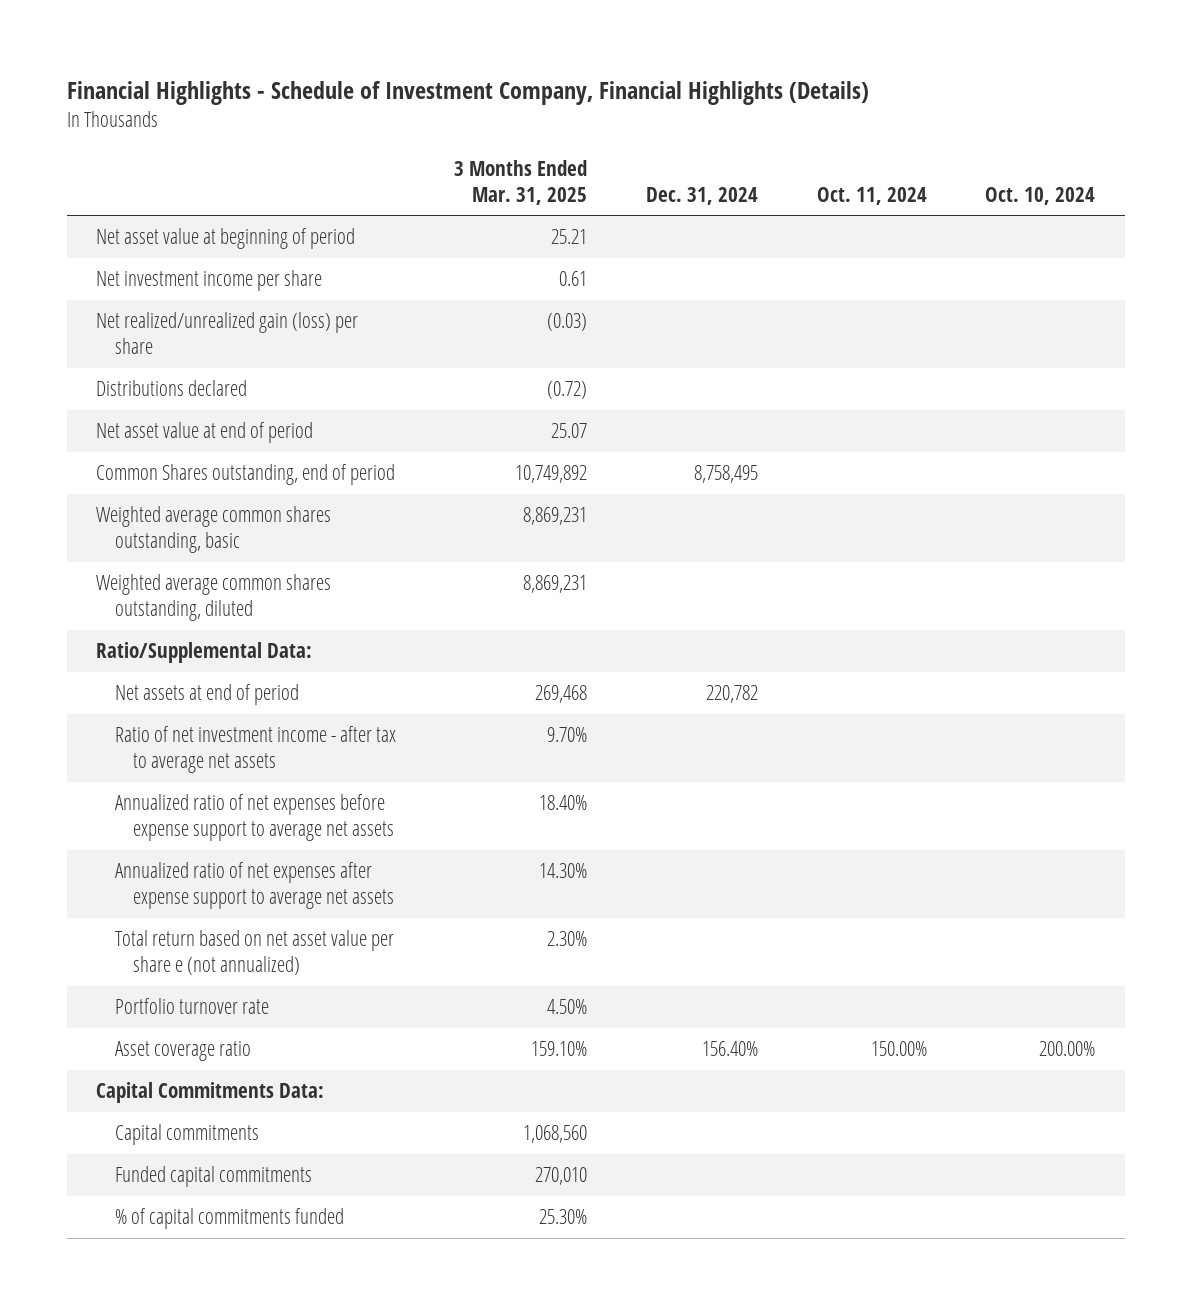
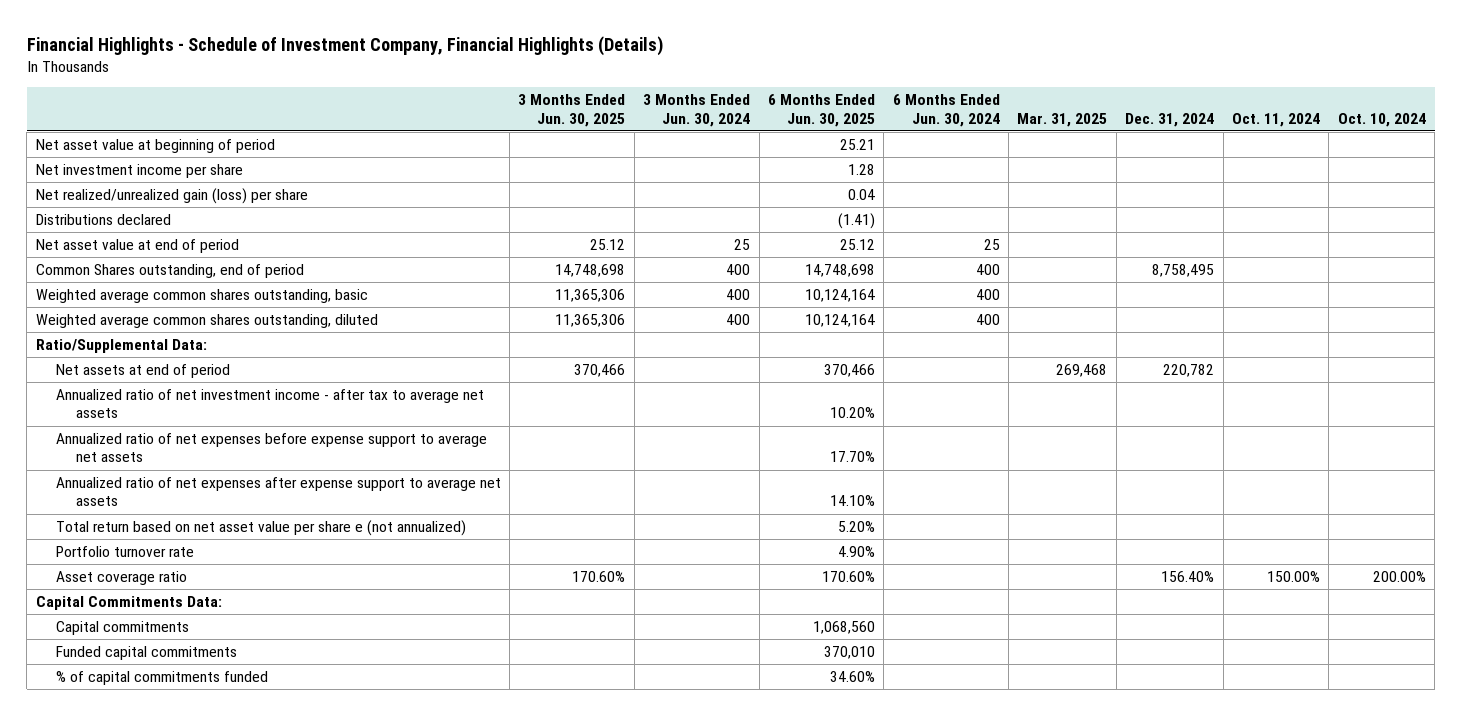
- | 3 Months Ended Mar. 31, 2025 | Dec. 31, 2024 | Oct. 11, 2024 | Oct. 10, 2024
+ | 3 Months Ended Jun. 30, 2025 | 3 Months Ended Jun. 30, 2024 | 6 Months Ended Jun. 30, 2025 | 6 Months Ended Jun. 30, 2024 | Mar. 31, 2025 | Dec. 31, 2024 | Oct. 11, 2024 | Oct. 10, 2024
- Ratio of net investment income - after tax to average net assets | 9.70% | | |
+ Annualized ratio of net investment income - after tax to average net assets | | | 10.20% | | | | |

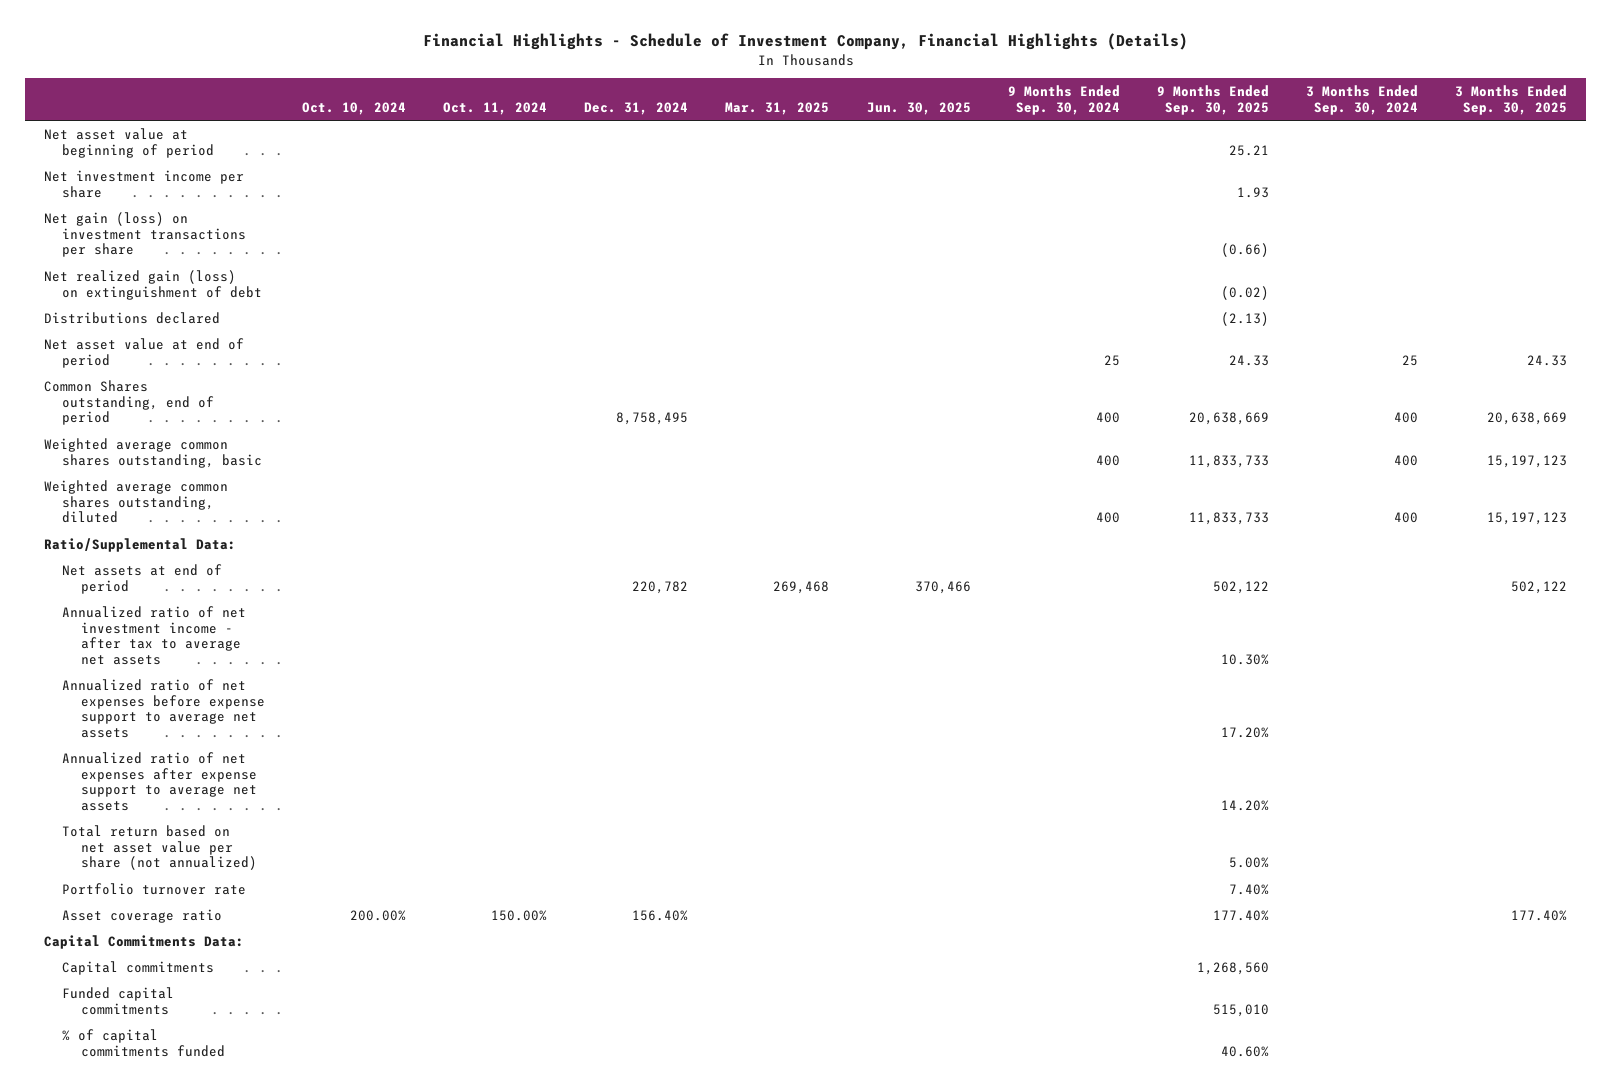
- | 3 Months Ended Jun. 30, 2025 | 3 Months Ended Jun. 30, 2024 | 6 Months Ended Jun. 30, 2025 | 6 Months Ended Jun. 30, 2024 | Mar. 31, 2025 | Dec. 31, 2024 | Oct. 11, 2024 | Oct. 10, 2024
+ | Oct. 10, 2024 | Oct. 11, 2024 | Dec. 31, 2024 | Mar. 31, 2025 | Jun. 30, 2025 | 9 Months Ended Sep. 30, 2024 | 9 Months Ended Sep. 30, 2025 | 3 Months Ended Sep. 30, 2024 | 3 Months Ended Sep. 30, 2025
- Net realized/unrealized gain (loss) per share | | | 0.04 | | | | |
+ Net gain (loss) on investment transactions per share | | | | | | | (0.66) | |
+ Net realized gain (loss) on extinguishment of debt | | | | | | | (0.02) | |
- Total return based on net asset value per share e (not annualized) | | | 5.20% | | | | |
+ Total return based on net asset value per share (not annualized) | | | | | | | 5.00% | |

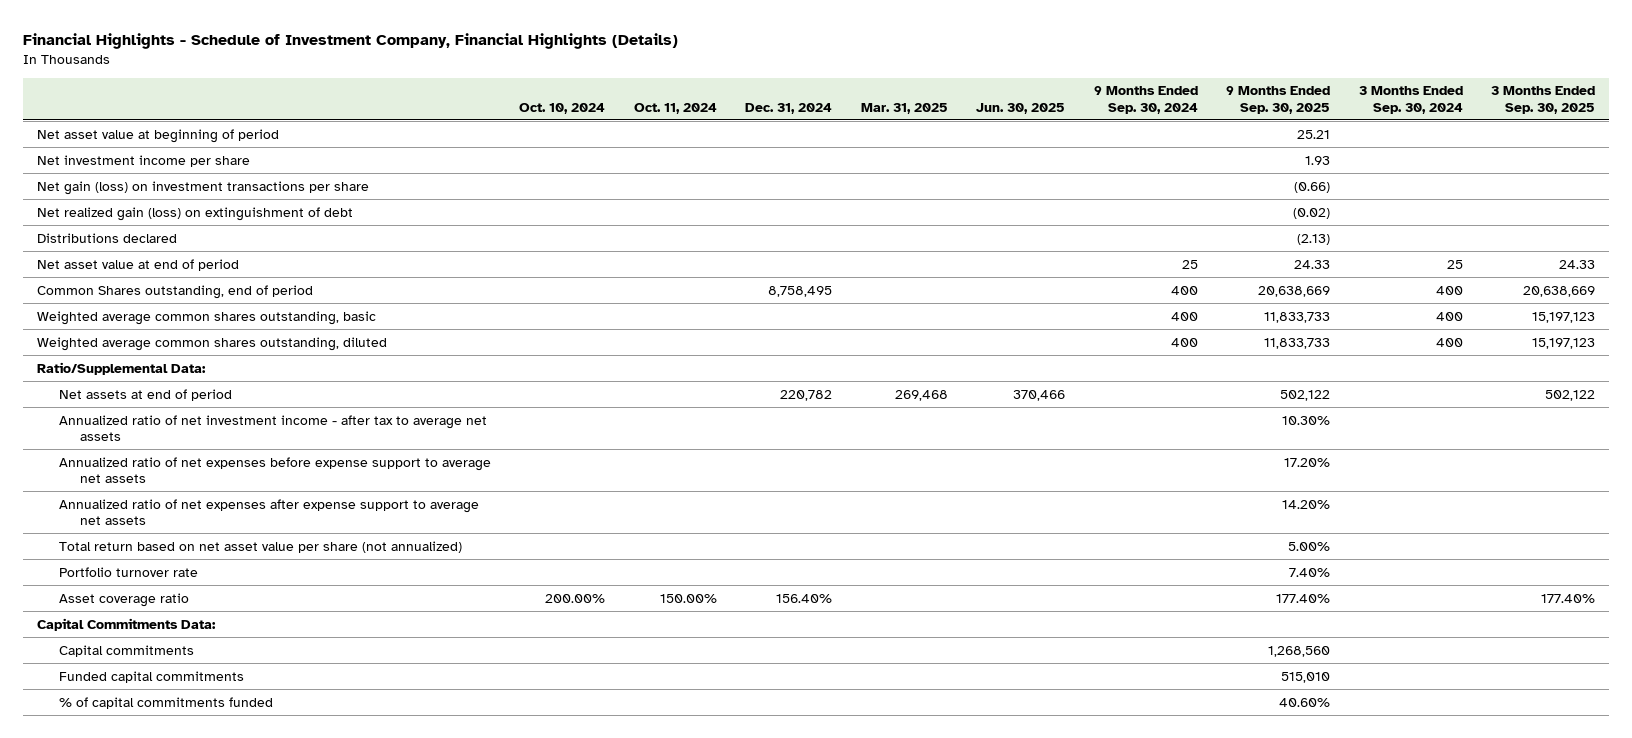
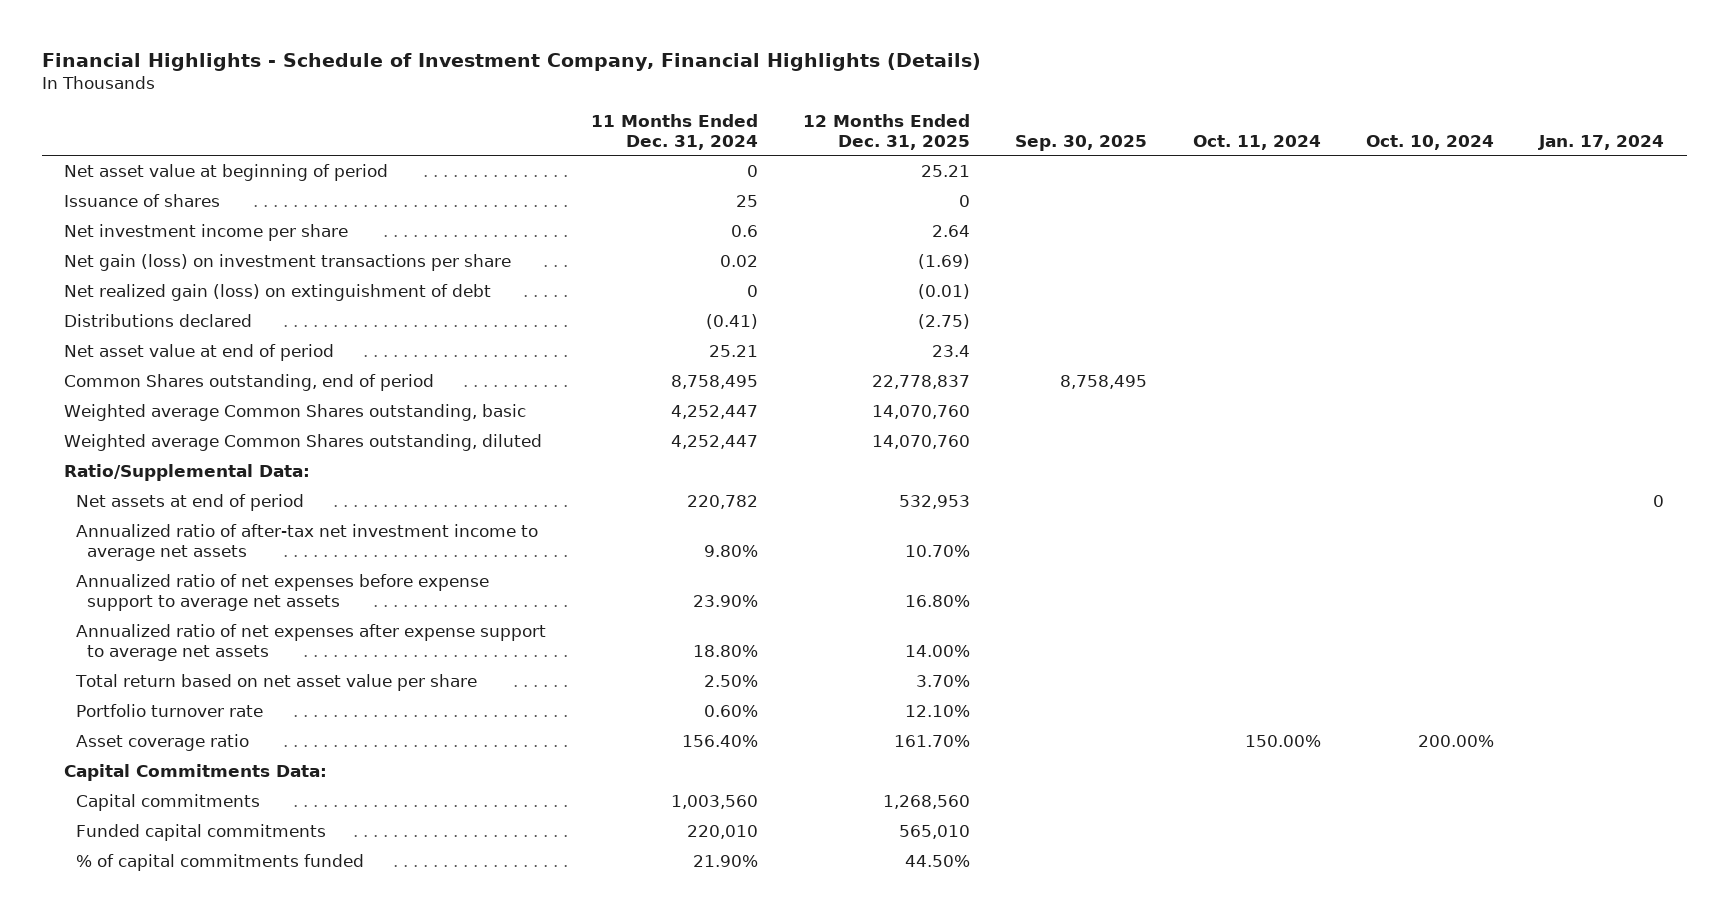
- | Oct. 10, 2024 | Oct. 11, 2024 | Dec. 31, 2024 | Mar. 31, 2025 | Jun. 30, 2025 | 9 Months Ended Sep. 30, 2024 | 9 Months Ended Sep. 30, 2025 | 3 Months Ended Sep. 30, 2024 | 3 Months Ended Sep. 30, 2025
+ | 11 Months Ended Dec. 31, 2024 | 12 Months Ended Dec. 31, 2025 | Sep. 30, 2025 | Oct. 11, 2024 | Oct. 10, 2024 | Jan. 17, 2024
+ Issuance of shares | 25 | 0 | | | |
- Weighted average common shares outstanding, basic | | | | | | 400 | 11,833,733 | 400 | 15,197,123
- Weighted average common shares outstanding, diluted | | | | | | 400 | 11,833,733 | 400 | 15,197,123
+ Weighted average Common Shares outstanding, basic | 4,252,447 | 14,070,760 | | | |
+ Weighted average Common Shares outstanding, diluted | 4,252,447 | 14,070,760 | | | |
- Annualized ratio of net investment income - after tax to average net assets | | | | | | | 10.30% | |
+ Annualized ratio of after-tax net investment income to average net assets | 9.80% | 10.70% | | | |
- Total return based on net asset value per share (not annualized) | | | | | | | 5.00% | |
+ Total return based on net asset value per share | 2.50% | 3.70% | | | |

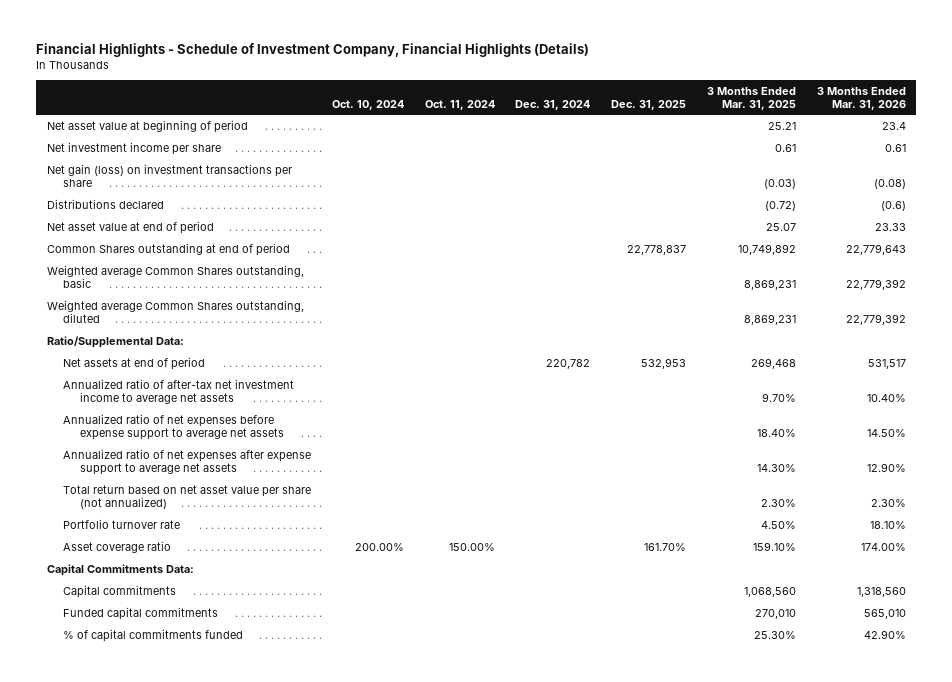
- | 11 Months Ended Dec. 31, 2024 | 12 Months Ended Dec. 31, 2025 | Sep. 30, 2025 | Oct. 11, 2024 | Oct. 10, 2024 | Jan. 17, 2024
+ | Oct. 10, 2024 | Oct. 11, 2024 | Dec. 31, 2024 | Dec. 31, 2025 | 3 Months Ended Mar. 31, 2025 | 3 Months Ended Mar. 31, 2026
- Issuance of shares | 25 | 0 | | | |
- Net realized gain (loss) on extinguishment of debt | 0 | (0.01) | | | |
- Common Shares outstanding, end of period | 8,758,495 | 22,778,837 | 8,758,495 | | |
+ Common Shares outstanding at end of period | | | | 22,778,837 | 10,749,892 | 22,779,643
- Total return based on net asset value per share | 2.50% | 3.70% | | | |
+ Total return based on net asset value per share (not annualized) | | | | | 2.30% | 2.30%

